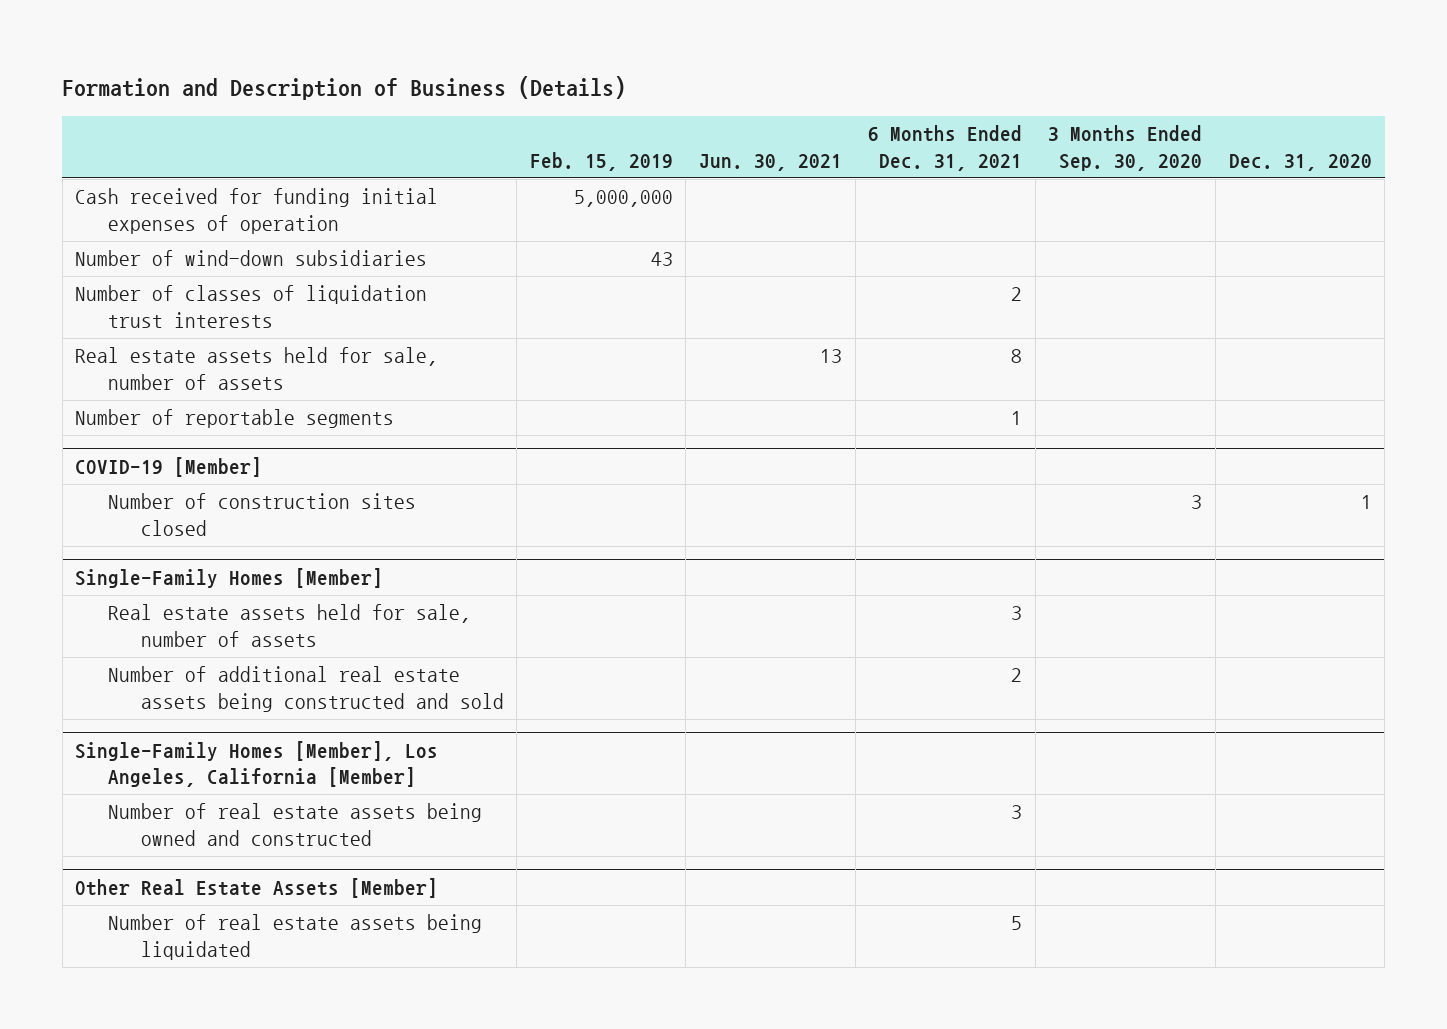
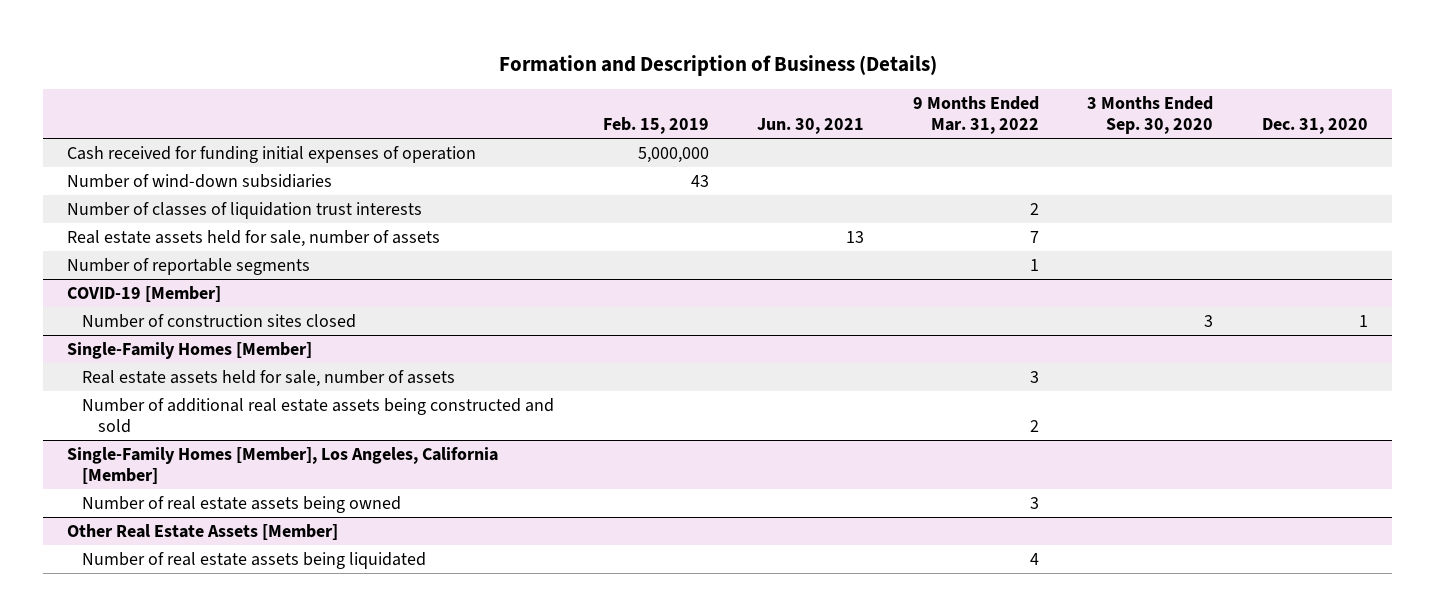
- | Feb. 15, 2019 | Jun. 30, 2021 | 6 Months Ended Dec. 31, 2021 | 3 Months Ended Sep. 30, 2020 | Dec. 31, 2020
+ | Feb. 15, 2019 | Jun. 30, 2021 | 9 Months Ended Mar. 31, 2022 | 3 Months Ended Sep. 30, 2020 | Dec. 31, 2020
@ Single-Family Homes [Member], Los Angeles, California [Member]
- Number of real estate assets being owned and constructed | | | 3 | |
+ Number of real estate assets being owned | | | 3 | |

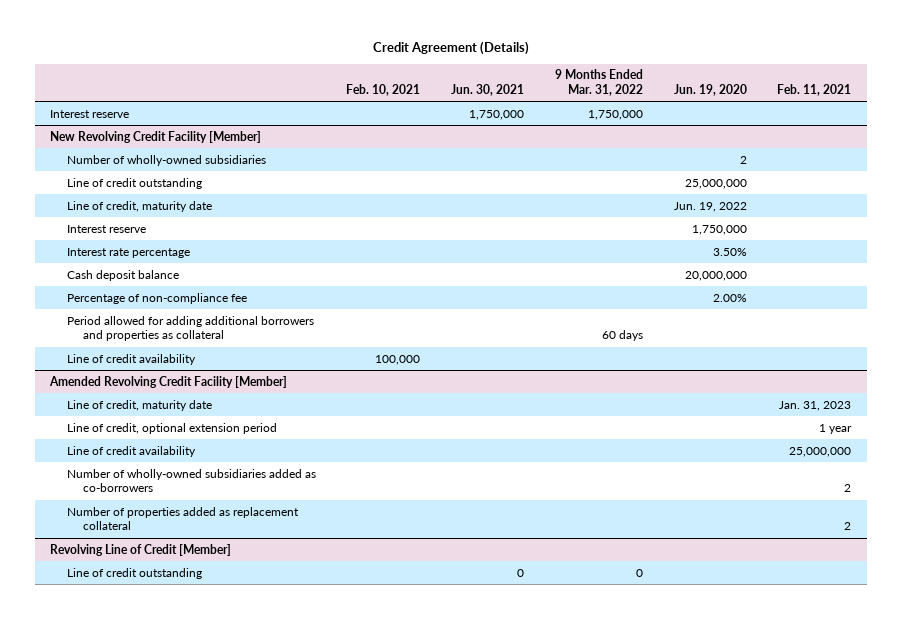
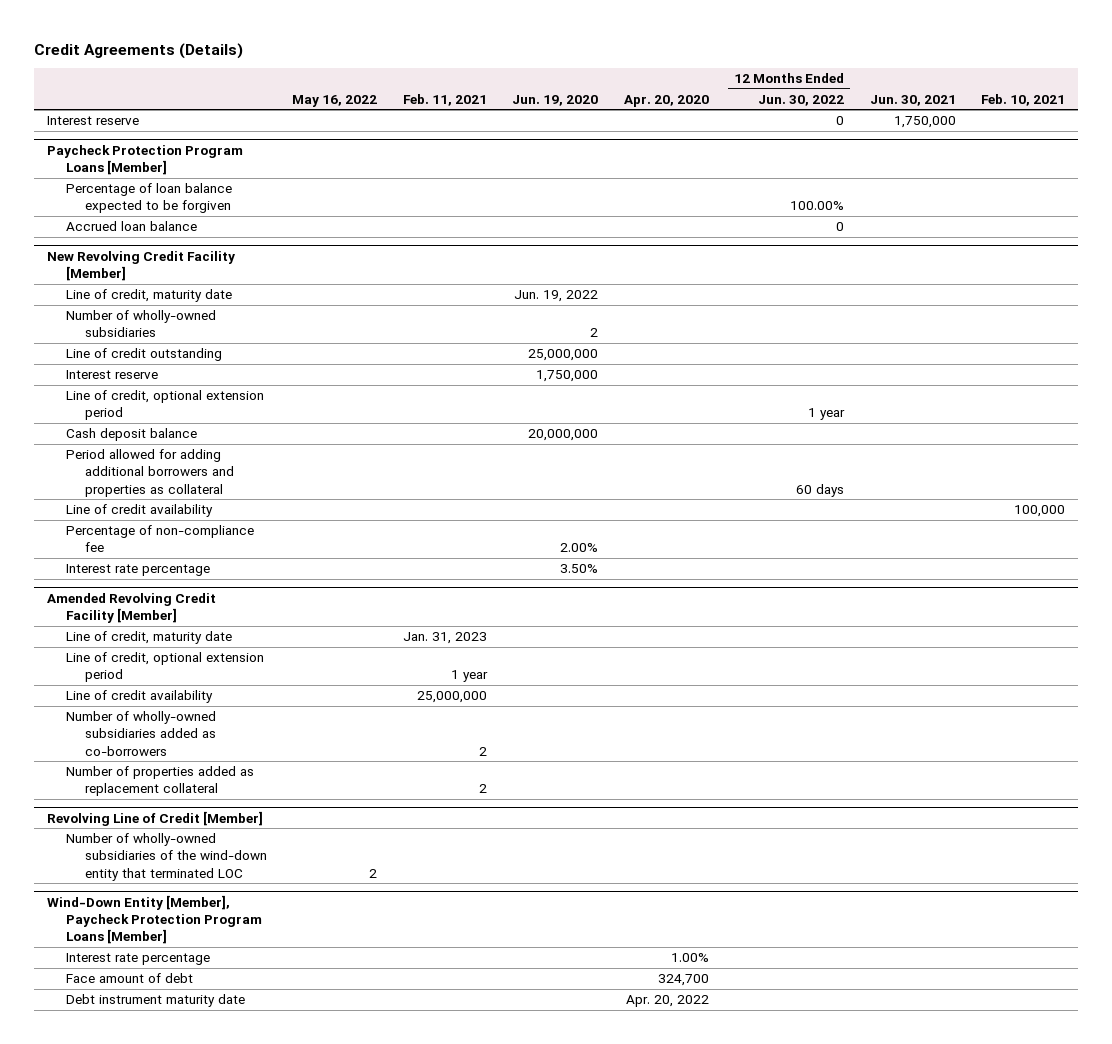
- Credit Agreement (Details)
+ Credit Agreements (Details)
- | Feb. 10, 2021 | Jun. 30, 2021 | 9 Months Ended Mar. 31, 2022 | Jun. 19, 2020 | Feb. 11, 2021
+ | May 16, 2022 | Feb. 11, 2021 | Jun. 19, 2020 | Apr. 20, 2020 | 12 Months Ended Jun. 30, 2022 | Jun. 30, 2021 | Feb. 10, 2021
+ Paycheck Protection Program Loans [Member]
+ Percentage of loan balance expected to be forgiven | | | | | 100.00% | |
+ Accrued loan balance | | | | | 0 | |
@ New Revolving Credit Facility [Member]
moved up: Line of credit, maturity date | | | Jun. 19, 2022 | | | |
+ Line of credit, optional extension period | | | | | 1 year | |
moved down: Percentage of non-compliance fee | | | 2.00% | | | |
moved down: Interest rate percentage | | | 3.50% | | | |
@ Revolving Line of Credit [Member]
- Line of credit outstanding | | 0 | 0 | |
+ Number of wholly-owned subsidiaries of the wind-down entity that terminated LOC | 2 | | | | | |
+ Wind-Down Entity [Member], Paycheck Protection Program Loans [Member]
+ Interest rate percentage | | | | 1.00% | | |
+ Face amount of debt | | | | 324,700 | | |
+ Debt instrument maturity date | | | | Apr. 20, 2022 | | |

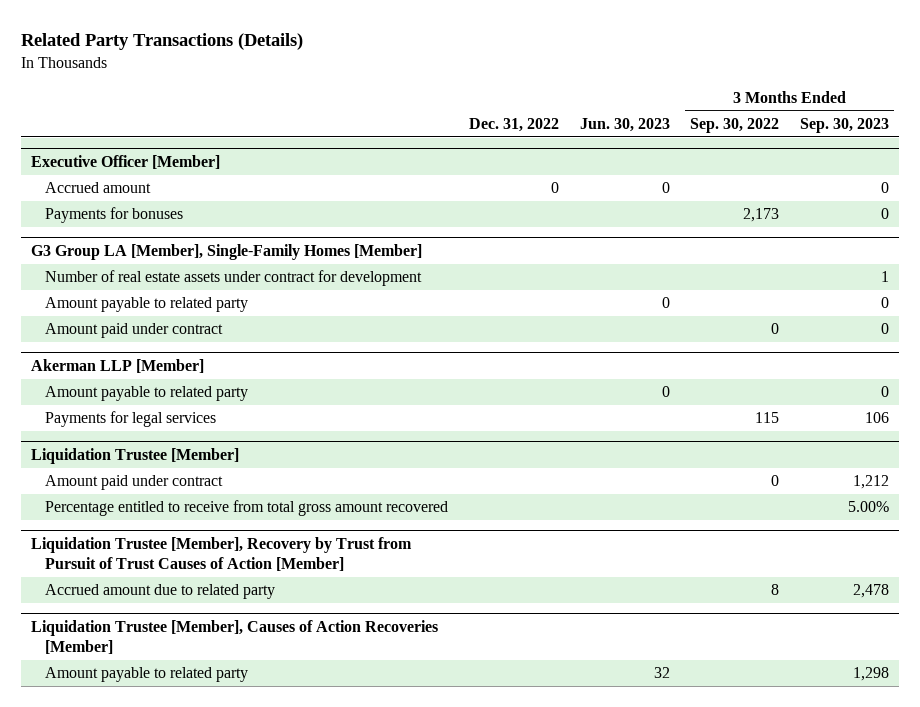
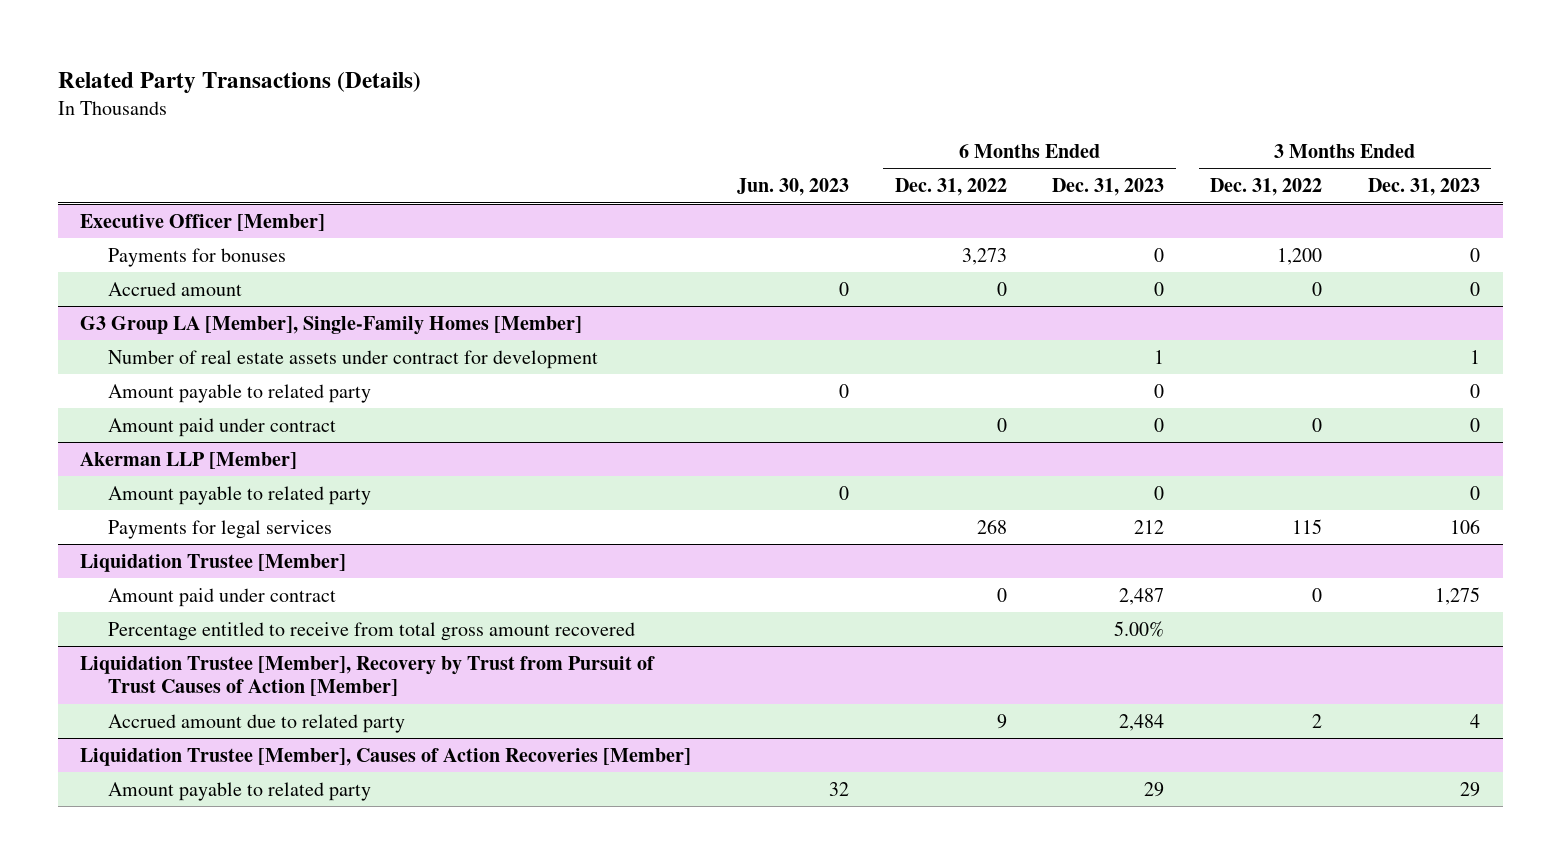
- | Dec. 31, 2022 | Jun. 30, 2023 | 3 Months Ended Sep. 30, 2022 | 3 Months Ended Sep. 30, 2023
+ | Jun. 30, 2023 | 6 Months Ended Dec. 31, 2022 | 6 Months Ended Dec. 31, 2023 | 3 Months Ended Dec. 31, 2022 | 3 Months Ended Dec. 31, 2023
@ Executive Officer [Member]
moved down: Accrued amount | 0 | 0 | 0 | 0 | 0

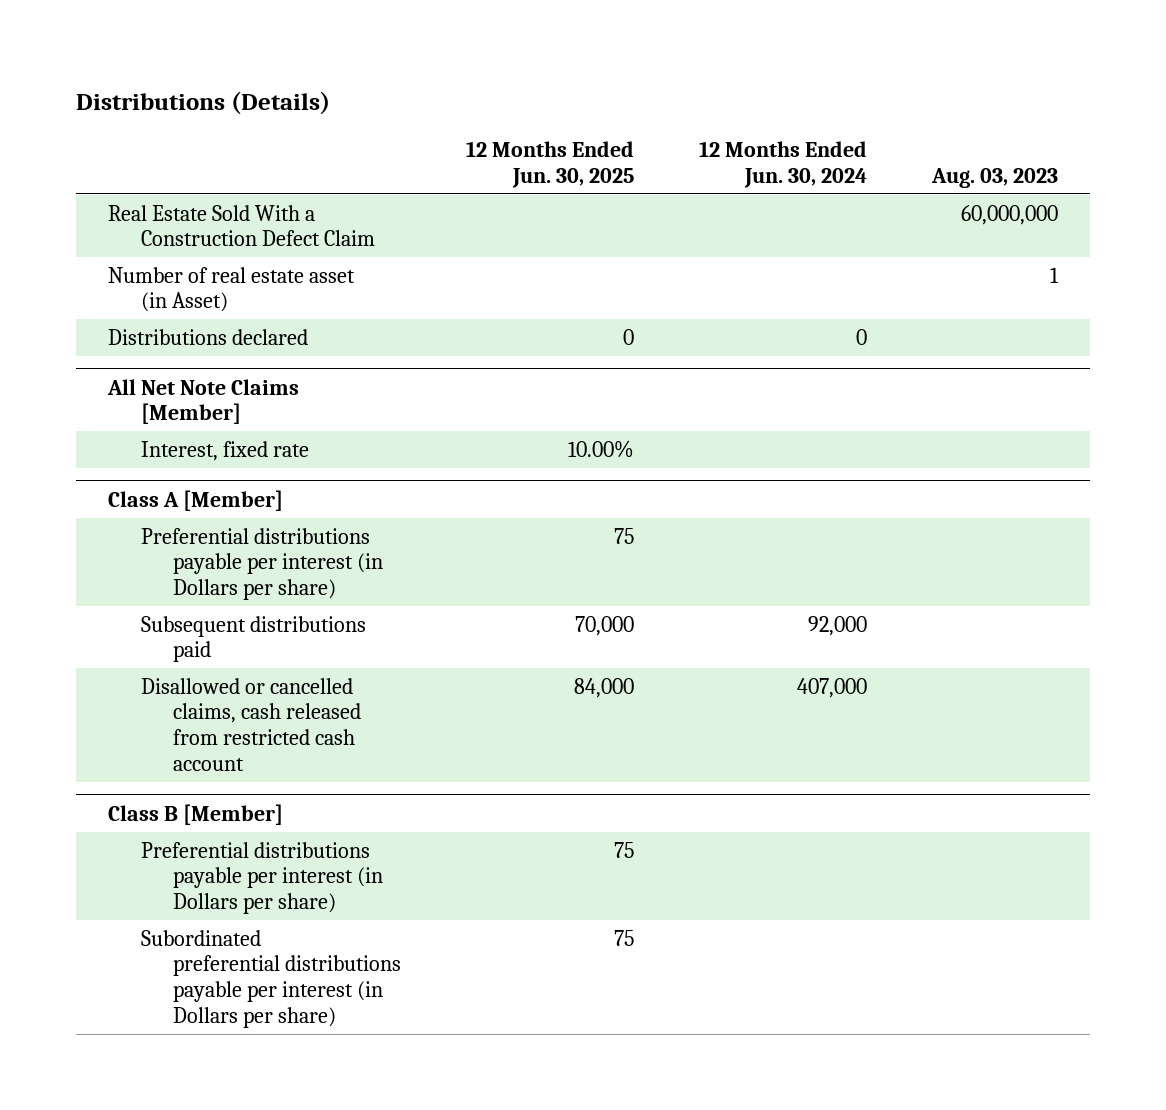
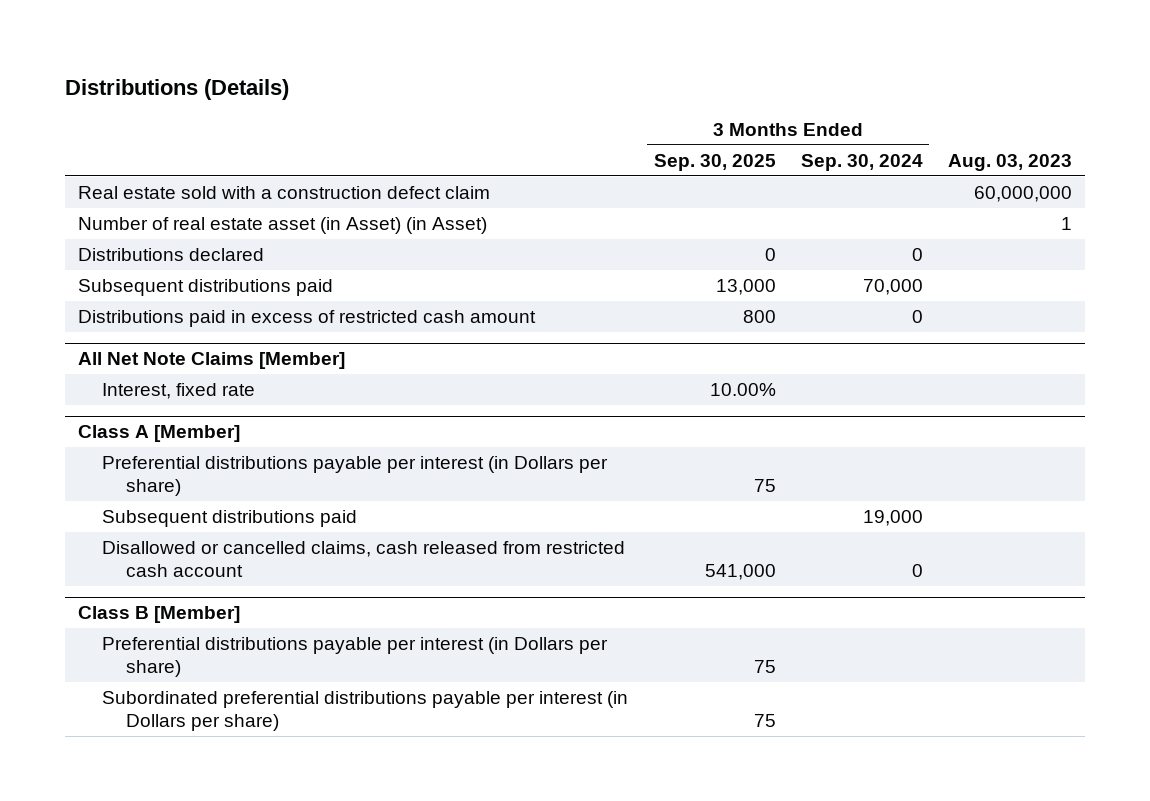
- | 12 Months Ended Jun. 30, 2025 | 12 Months Ended Jun. 30, 2024 | Aug. 03, 2023
+ | 3 Months Ended Sep. 30, 2025 | 3 Months Ended Sep. 30, 2024 | Aug. 03, 2023
- Real Estate Sold With a Construction Defect Claim | | | 60,000,000
- Number of real estate asset (in Asset) | | | 1
+ Real estate sold with a construction defect claim | | | 60,000,000
+ Number of real estate asset (in Asset) (in Asset) | | | 1
+ Subsequent distributions paid | 13,000 | 70,000 |
+ Distributions paid in excess of restricted cash amount | 800 | 0 |

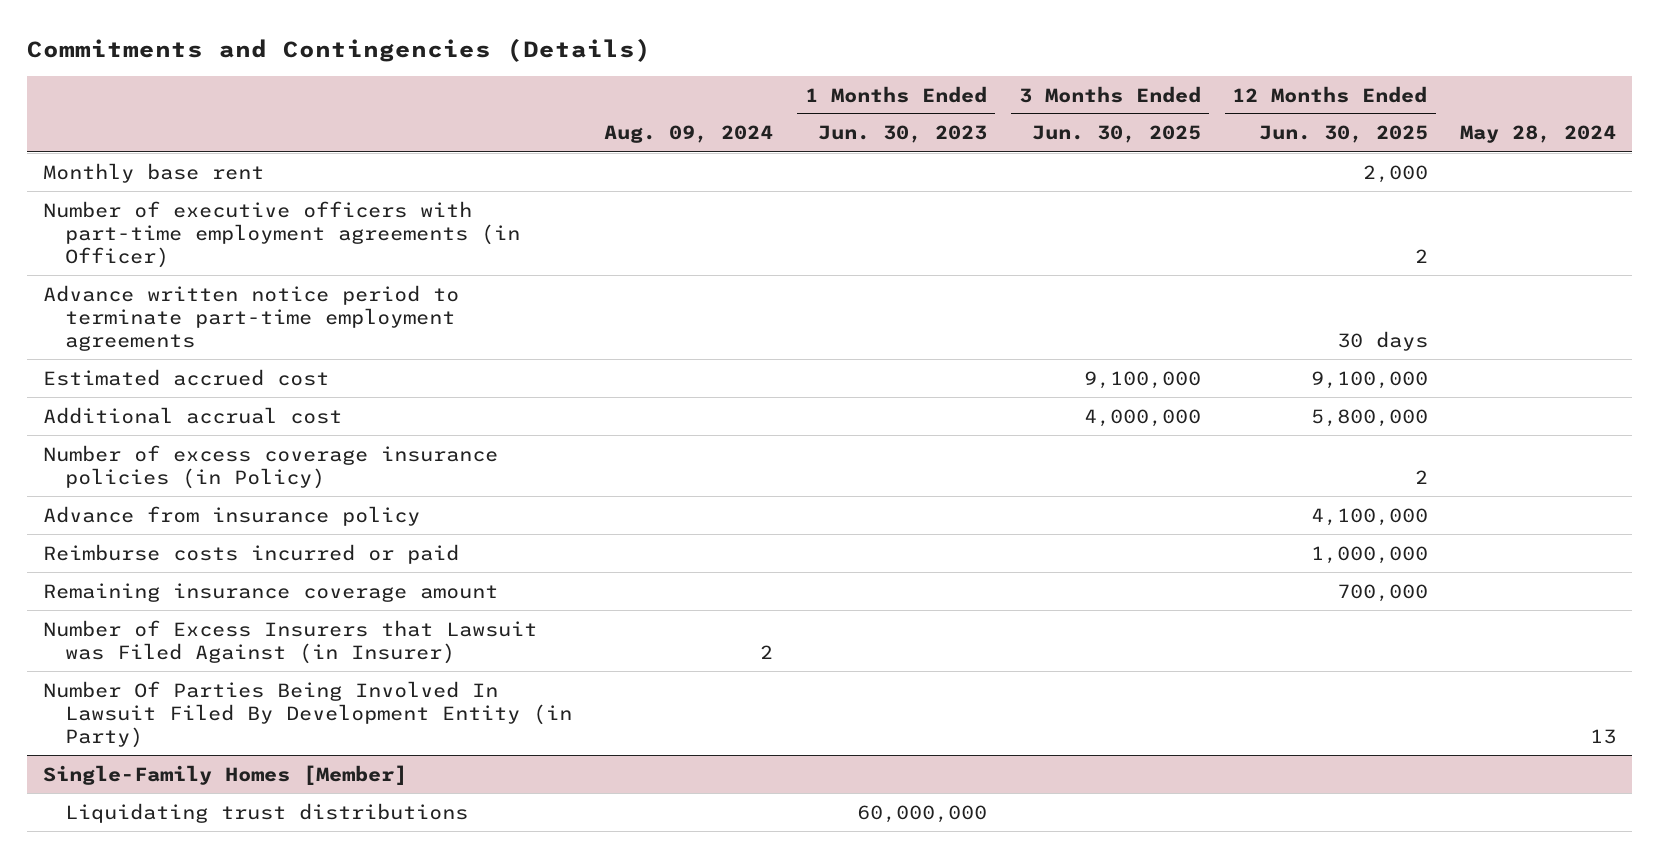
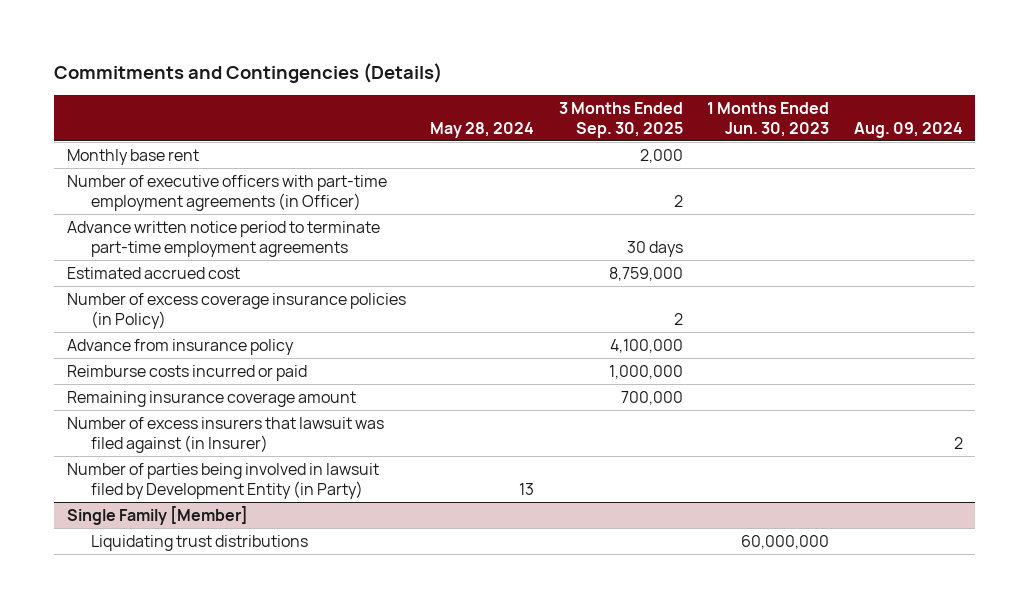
- | Aug. 09, 2024 | 1 Months Ended Jun. 30, 2023 | 3 Months Ended Jun. 30, 2025 | 12 Months Ended Jun. 30, 2025 | May 28, 2024
+ | May 28, 2024 | 3 Months Ended Sep. 30, 2025 | 1 Months Ended Jun. 30, 2023 | Aug. 09, 2024
- Additional accrual cost | | | 4,000,000 | 5,800,000 |
- Number of Excess Insurers that Lawsuit was Filed Against (in Insurer) | 2 | | | |
- Number Of Parties Being Involved In Lawsuit Filed By Development Entity (in Party) | | | | | 13
- Single-Family Homes [Member]
+ Number of excess insurers that lawsuit was filed against (in Insurer) | | | | 2
+ Number of parties being involved in lawsuit filed by Development Entity (in Party) | 13 | | |
+ Single Family [Member]

